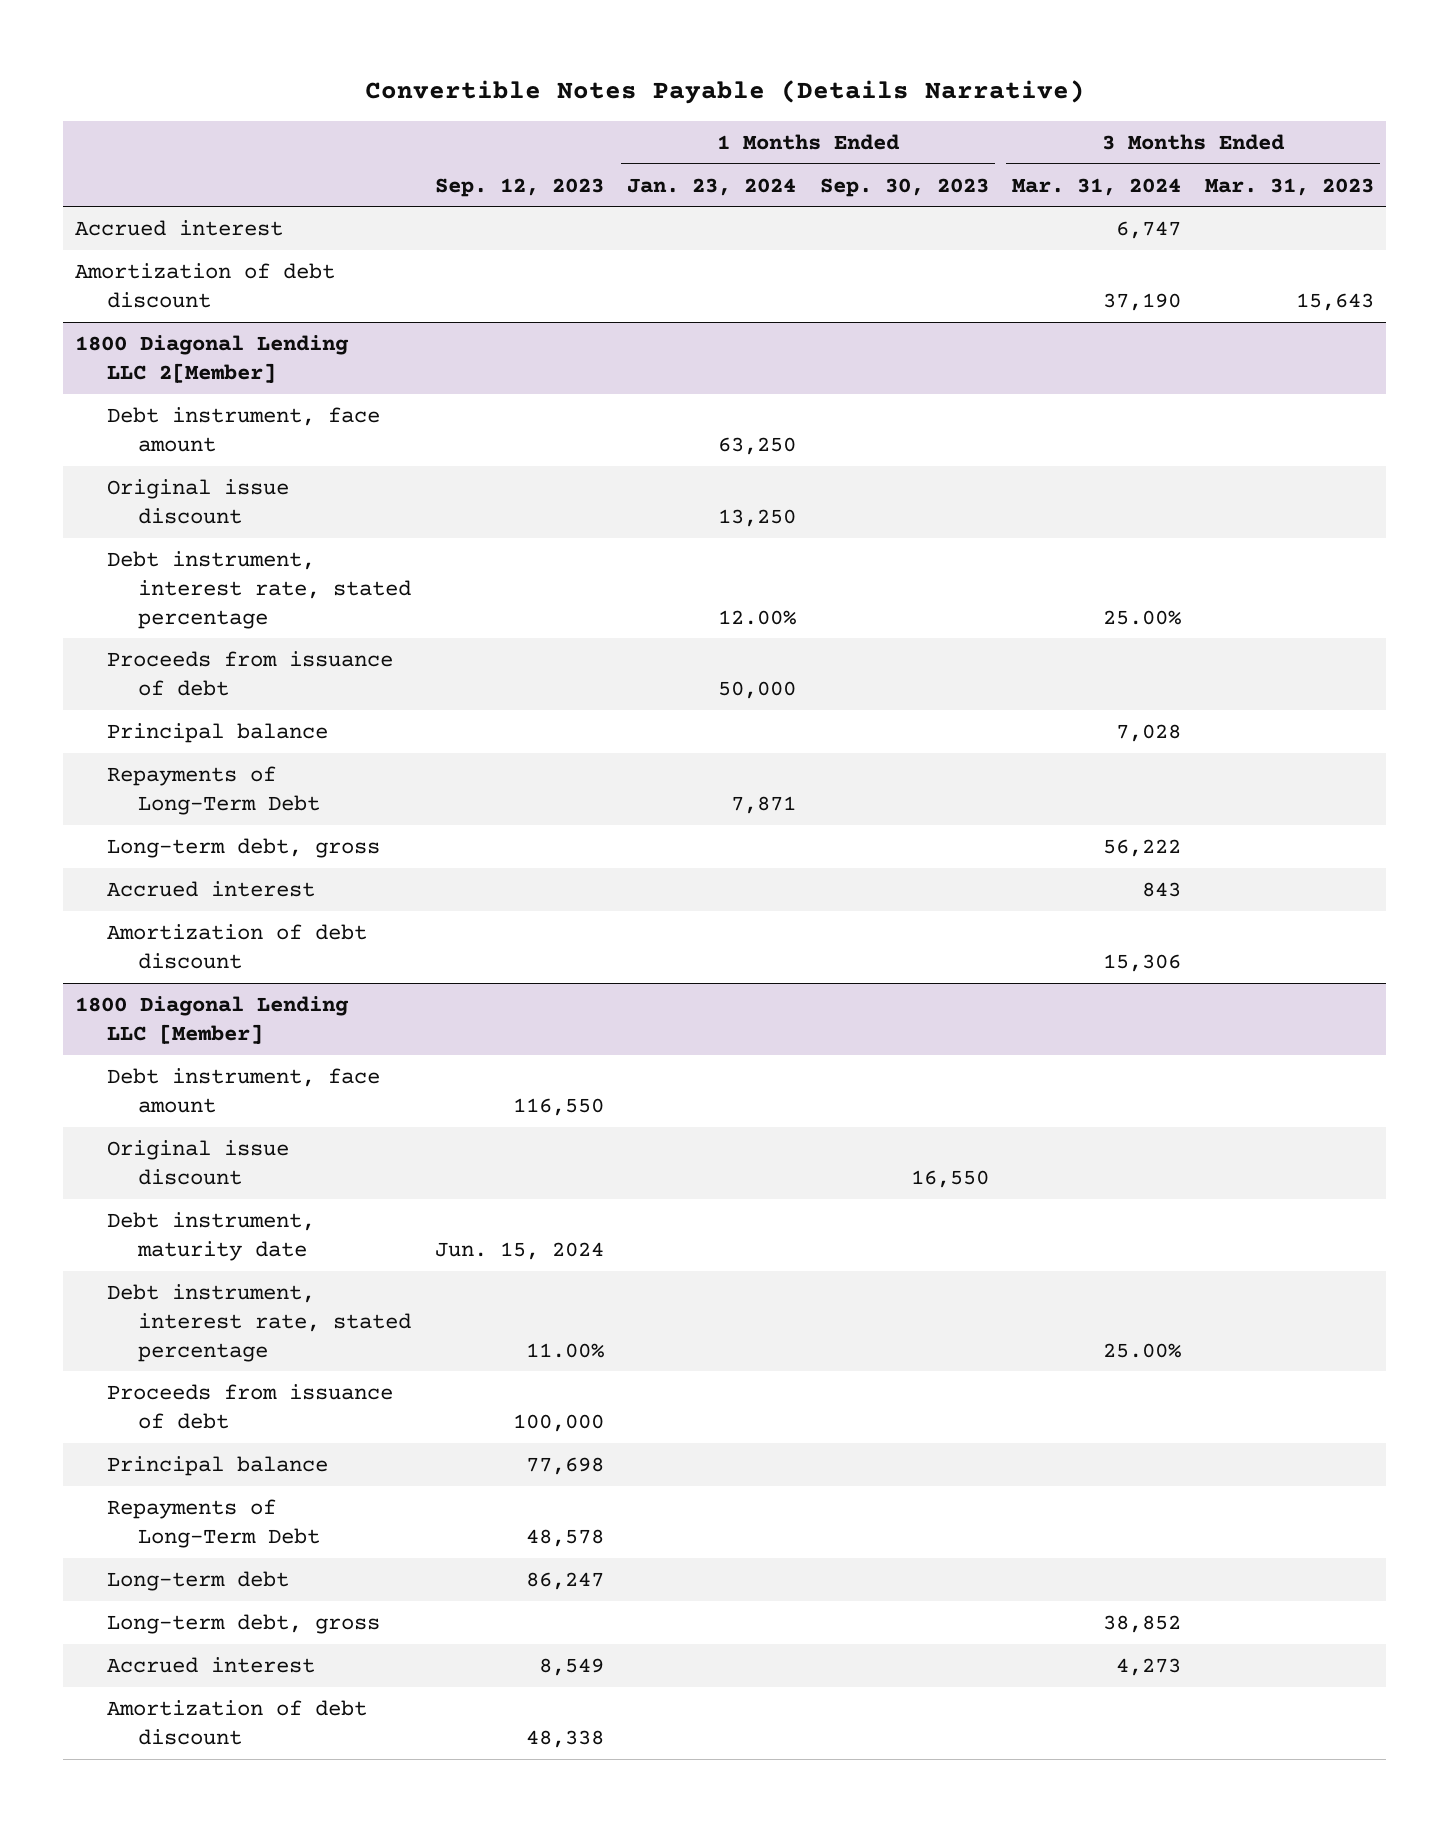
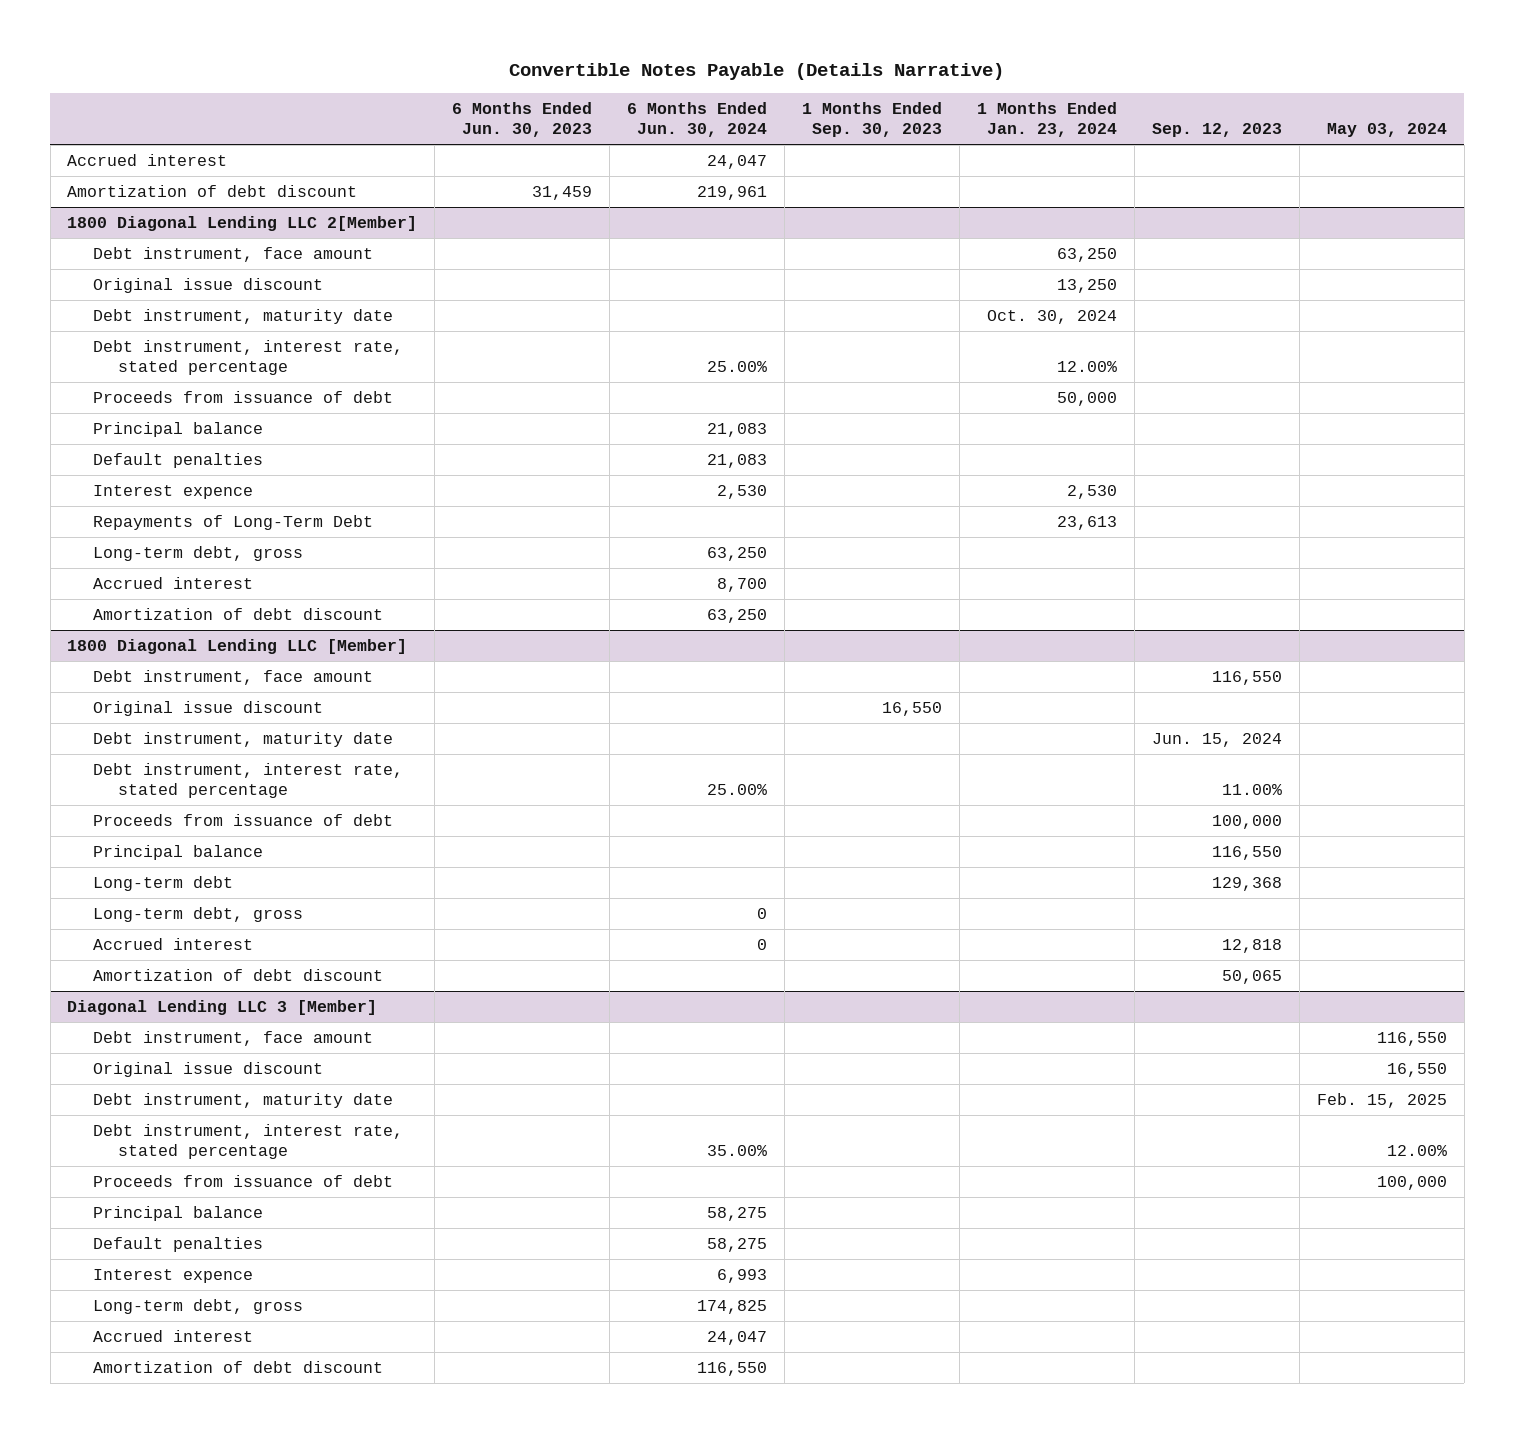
- | Sep. 12, 2023 | 1 Months Ended Jan. 23, 2024 | 1 Months Ended Sep. 30, 2023 | 3 Months Ended Mar. 31, 2024 | 3 Months Ended Mar. 31, 2023
+ | 6 Months Ended Jun. 30, 2023 | 6 Months Ended Jun. 30, 2024 | 1 Months Ended Sep. 30, 2023 | 1 Months Ended Jan. 23, 2024 | Sep. 12, 2023 | May 03, 2024
@ 1800 Diagonal Lending LLC 2[Member]
+ Debt instrument, maturity date | | | | Oct. 30, 2024 | |
- Repayments of Long-Term Debt | | 7,871 | | |
+ Default penalties | | 21,083 | | | |
+ Interest expence | | 2,530 | | 2,530 | |
+ Repayments of Long-Term Debt | | | | 23,613 | |
@ 1800 Diagonal Lending LLC [Member]
- Principal balance | 77,698 | | | |
- Repayments of Long-Term Debt | 48,578 | | | |
- Long-term debt | 86,247 | | | |
+ Principal balance | | | | | 116,550 |
+ Long-term debt | | | | | 129,368 |
- Accrued interest | 8,549 | | | 4,273 |
- Amortization of debt discount | 48,338 | | | |
+ Accrued interest | | 0 | | | 12,818 |
+ Amortization of debt discount | | | | | 50,065 |
+ Diagonal Lending LLC 3 [Member]
+ Debt instrument, face amount | | | | | | 116,550
+ Original issue discount | | | | | | 16,550
+ Debt instrument, maturity date | | | | | | Feb. 15, 2025
+ Debt instrument, interest rate, stated percentage | | 35.00% | | | | 12.00%
+ Proceeds from issuance of debt | | | | | | 100,000
+ Principal balance | | 58,275 | | | |
+ Default penalties | | 58,275 | | | |
+ Interest expence | | 6,993 | | | |
+ Long-term debt, gross | | 174,825 | | | |
+ Accrued interest | | 24,047 | | | |
+ Amortization of debt discount | | 116,550 | | | |

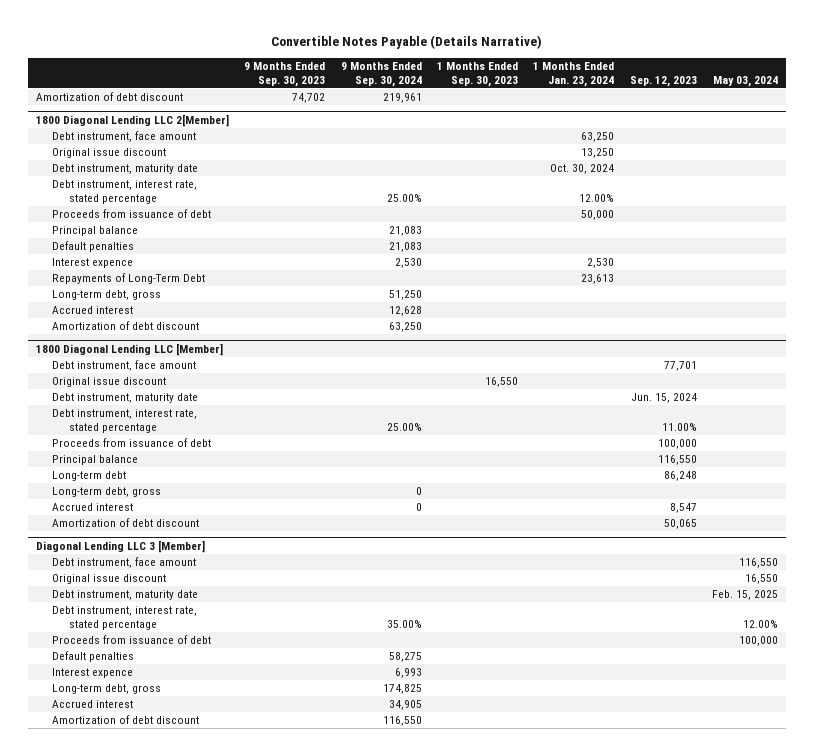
- | 6 Months Ended Jun. 30, 2023 | 6 Months Ended Jun. 30, 2024 | 1 Months Ended Sep. 30, 2023 | 1 Months Ended Jan. 23, 2024 | Sep. 12, 2023 | May 03, 2024
+ | 9 Months Ended Sep. 30, 2023 | 9 Months Ended Sep. 30, 2024 | 1 Months Ended Sep. 30, 2023 | 1 Months Ended Jan. 23, 2024 | Sep. 12, 2023 | May 03, 2024
- Accrued interest | | 24,047 | | | |
@ 1800 Diagonal Lending LLC [Member]
- Debt instrument, face amount | | | | | 116,550 |
+ Debt instrument, face amount | | | | | 77,701 |
- Long-term debt | | | | | 129,368 |
+ Long-term debt | | | | | 86,248 |
- Accrued interest | | 0 | | | 12,818 |
+ Accrued interest | | 0 | | | 8,547 |
@ Diagonal Lending LLC 3 [Member]
- Principal balance | | 58,275 | | | |

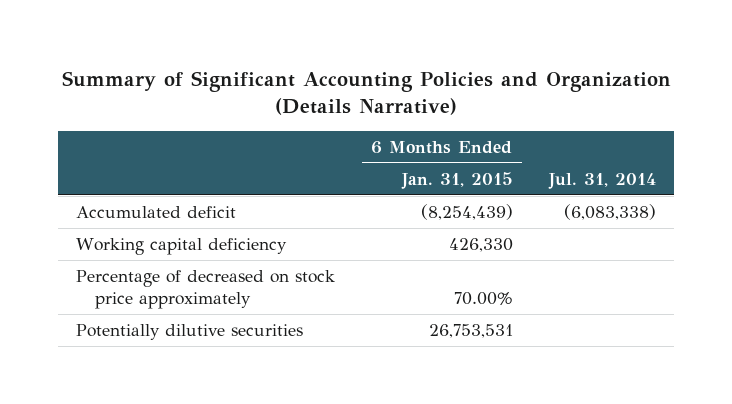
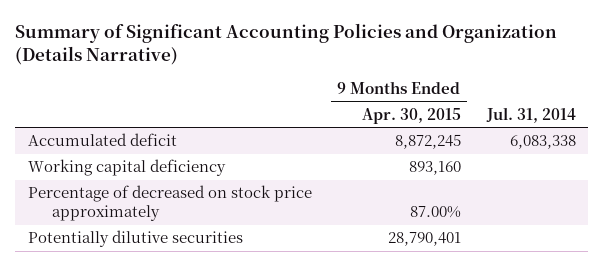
- | 6 Months Ended Jan. 31, 2015 | Jul. 31, 2014
+ | 9 Months Ended Apr. 30, 2015 | Jul. 31, 2014
- Accumulated deficit | (8,254,439) | (6,083,338)
+ Accumulated deficit | 8,872,245 | 6,083,338

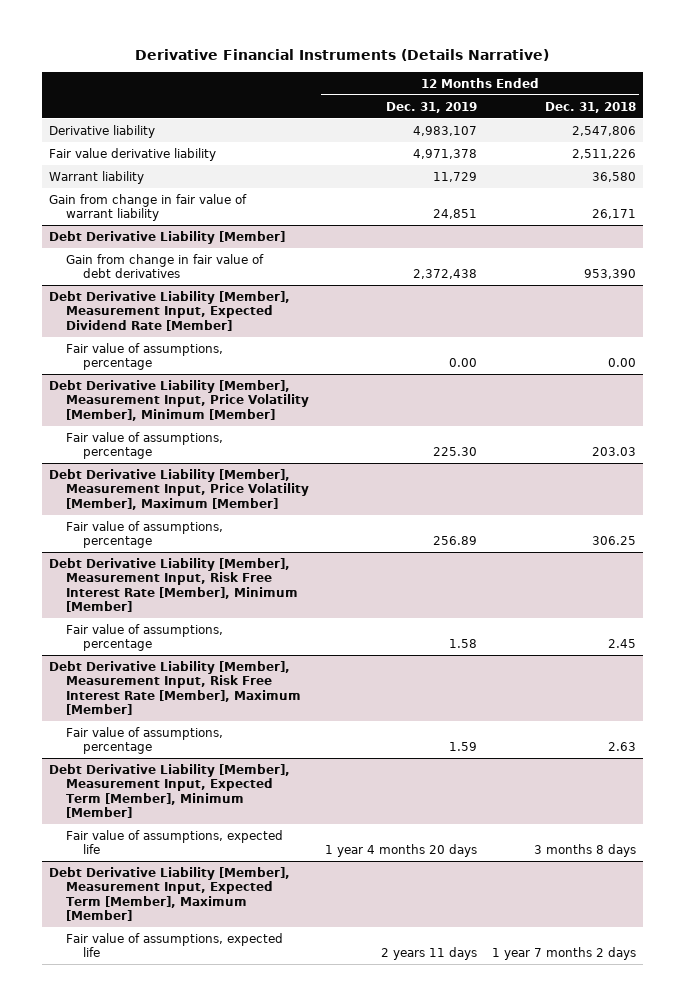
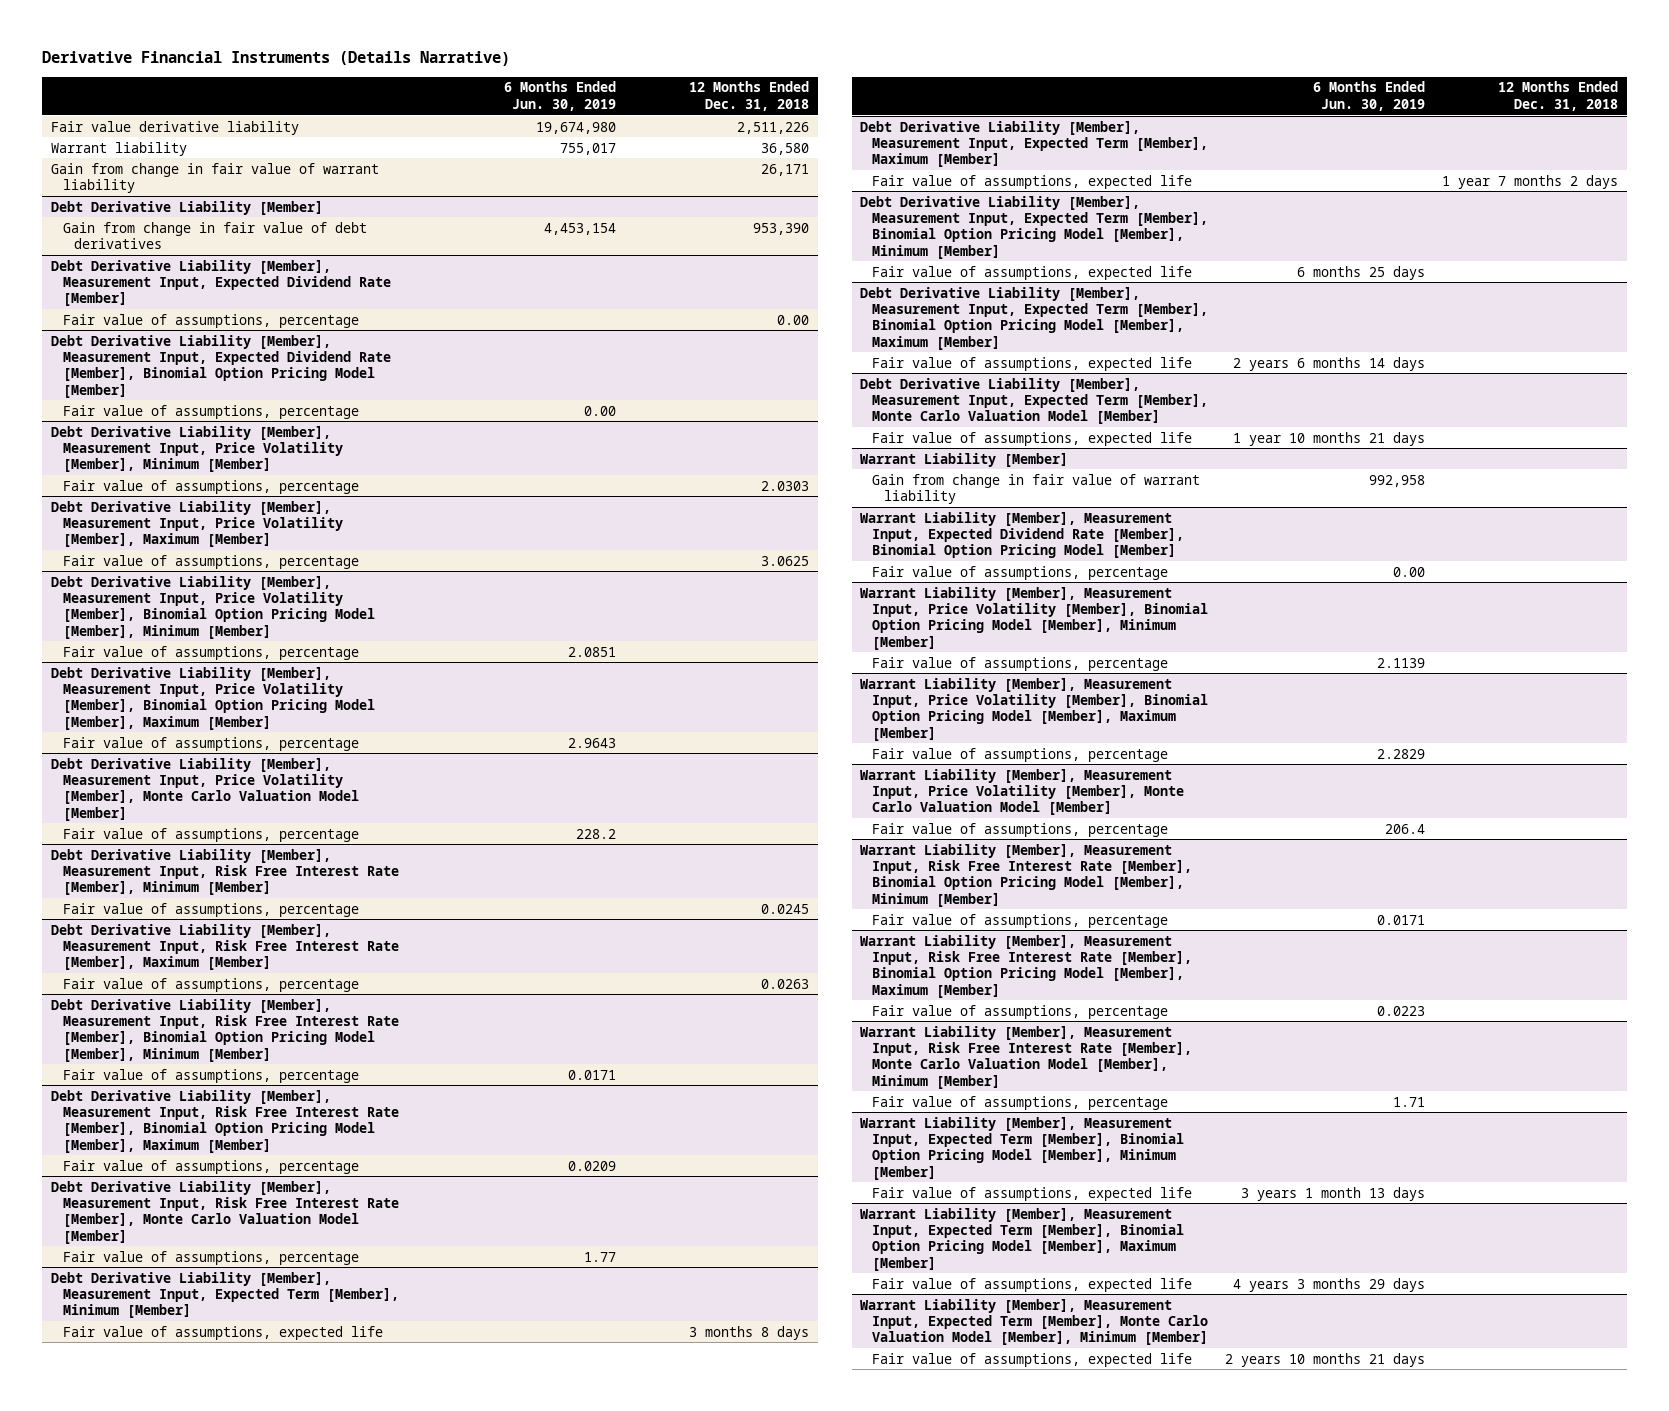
- | 12 Months Ended Dec. 31, 2019 | 12 Months Ended Dec. 31, 2018
+ | 6 Months Ended Jun. 30, 2019 | 12 Months Ended Dec. 31, 2018
- Derivative liability | 4,983,107 | 2,547,806
+ Debt Derivative Liability [Member], Measurement Input, Expected Dividend Rate [Member], Binomial Option Pricing Model [Member]
+ Fair value of assumptions, percentage | 0.00 |
@ Debt Derivative Liability [Member], Measurement Input, Price Volatility [Member], Minimum [Member]
- Fair value of assumptions, percentage | 225.30 | 203.03
+ Fair value of assumptions, percentage | | 2.0303
@ Debt Derivative Liability [Member], Measurement Input, Price Volatility [Member], Maximum [Member]
- Fair value of assumptions, percentage | 256.89 | 306.25
+ Fair value of assumptions, percentage | | 3.0625
+ Debt Derivative Liability [Member], Measurement Input, Price Volatility [Member], Binomial Option Pricing Model [Member], Minimum [Member]
+ Fair value of assumptions, percentage | 2.0851 |
+ Debt Derivative Liability [Member], Measurement Input, Price Volatility [Member], Binomial Option Pricing Model [Member], Maximum [Member]
+ Fair value of assumptions, percentage | 2.9643 |
+ Debt Derivative Liability [Member], Measurement Input, Price Volatility [Member], Monte Carlo Valuation Model [Member]
+ Fair value of assumptions, percentage | 228.2 |
@ Debt Derivative Liability [Member], Measurement Input, Risk Free Interest Rate [Member], Minimum [Member]
- Fair value of assumptions, percentage | 1.58 | 2.45
+ Fair value of assumptions, percentage | | 0.0245
@ Debt Derivative Liability [Member], Measurement Input, Risk Free Interest Rate [Member], Maximum [Member]
- Fair value of assumptions, percentage | 1.59 | 2.63
+ Fair value of assumptions, percentage | | 0.0263
+ Debt Derivative Liability [Member], Measurement Input, Risk Free Interest Rate [Member], Binomial Option Pricing Model [Member], Minimum [Member]
+ Fair value of assumptions, percentage | 0.0171 |
+ Debt Derivative Liability [Member], Measurement Input, Risk Free Interest Rate [Member], Binomial Option Pricing Model [Member], Maximum [Member]
+ Fair value of assumptions, percentage | 0.0209 |
+ Debt Derivative Liability [Member], Measurement Input, Risk Free Interest Rate [Member], Monte Carlo Valuation Model [Member]
+ Fair value of assumptions, percentage | 1.77 |
+ Debt Derivative Liability [Member], Measurement Input, Expected Term [Member], Binomial Option Pricing Model [Member], Minimum [Member]
+ Fair value of assumptions, expected life | 6 months 25 days |
+ Debt Derivative Liability [Member], Measurement Input, Expected Term [Member], Binomial Option Pricing Model [Member], Maximum [Member]
+ Fair value of assumptions, expected life | 2 years 6 months 14 days |
+ Debt Derivative Liability [Member], Measurement Input, Expected Term [Member], Monte Carlo Valuation Model [Member]
+ Fair value of assumptions, expected life | 1 year 10 months 21 days |
+ Warrant Liability [Member]
+ Gain from change in fair value of warrant liability | 992,958 |
+ Warrant Liability [Member], Measurement Input, Expected Dividend Rate [Member], Binomial Option Pricing Model [Member]
+ Fair value of assumptions, percentage | 0.00 |
+ Warrant Liability [Member], Measurement Input, Price Volatility [Member], Binomial Option Pricing Model [Member], Minimum [Member]
+ Fair value of assumptions, percentage | 2.1139 |
+ Warrant Liability [Member], Measurement Input, Price Volatility [Member], Binomial Option Pricing Model [Member], Maximum [Member]
+ Fair value of assumptions, percentage | 2.2829 |
+ Warrant Liability [Member], Measurement Input, Price Volatility [Member], Monte Carlo Valuation Model [Member]
+ Fair value of assumptions, percentage | 206.4 |
+ Warrant Liability [Member], Measurement Input, Risk Free Interest Rate [Member], Binomial Option Pricing Model [Member], Minimum [Member]
+ Fair value of assumptions, percentage | 0.0171 |
+ Warrant Liability [Member], Measurement Input, Risk Free Interest Rate [Member], Binomial Option Pricing Model [Member], Maximum [Member]
+ Fair value of assumptions, percentage | 0.0223 |
+ Warrant Liability [Member], Measurement Input, Risk Free Interest Rate [Member], Monte Carlo Valuation Model [Member], Minimum [Member]
+ Fair value of assumptions, percentage | 1.71 |
+ Warrant Liability [Member], Measurement Input, Expected Term [Member], Binomial Option Pricing Model [Member], Minimum [Member]
+ Fair value of assumptions, expected life | 3 years 1 month 13 days |
+ Warrant Liability [Member], Measurement Input, Expected Term [Member], Binomial Option Pricing Model [Member], Maximum [Member]
+ Fair value of assumptions, expected life | 4 years 3 months 29 days |
+ Warrant Liability [Member], Measurement Input, Expected Term [Member], Monte Carlo Valuation Model [Member], Minimum [Member]
+ Fair value of assumptions, expected life | 2 years 10 months 21 days |

